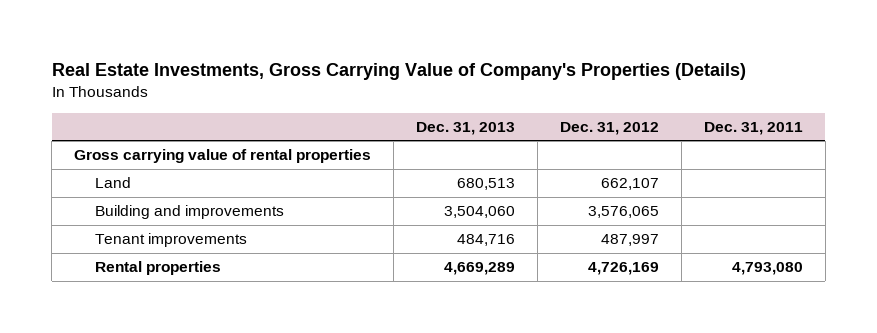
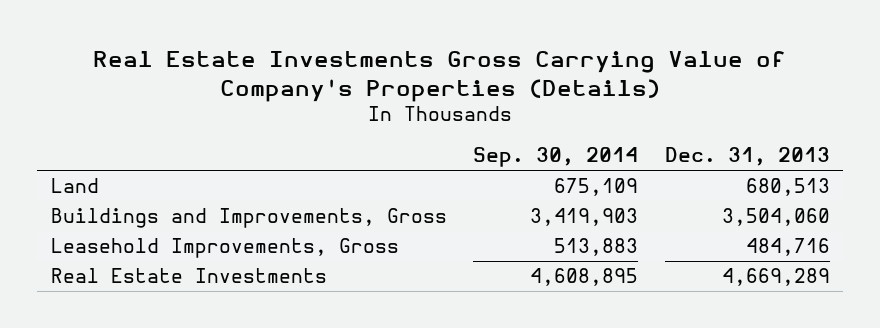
- Real Estate Investments, Gross Carrying Value of Company's Properties (Details)
+ Real Estate Investments Gross Carrying Value of Company's Properties (Details)
- | Dec. 31, 2013 | Dec. 31, 2012 | Dec. 31, 2011
+ | Sep. 30, 2014 | Dec. 31, 2013
- Gross carrying value of rental properties
- Building and improvements | 3,504,060 | 3,576,065 |
- Tenant improvements | 484,716 | 487,997 |
- Rental properties | 4,669,289 | 4,726,169 | 4,793,080
+ Buildings and Improvements, Gross | 3,419,903 | 3,504,060
+ Leasehold Improvements, Gross | 513,883 | 484,716
+ Real Estate Investments | 4,608,895 | 4,669,289

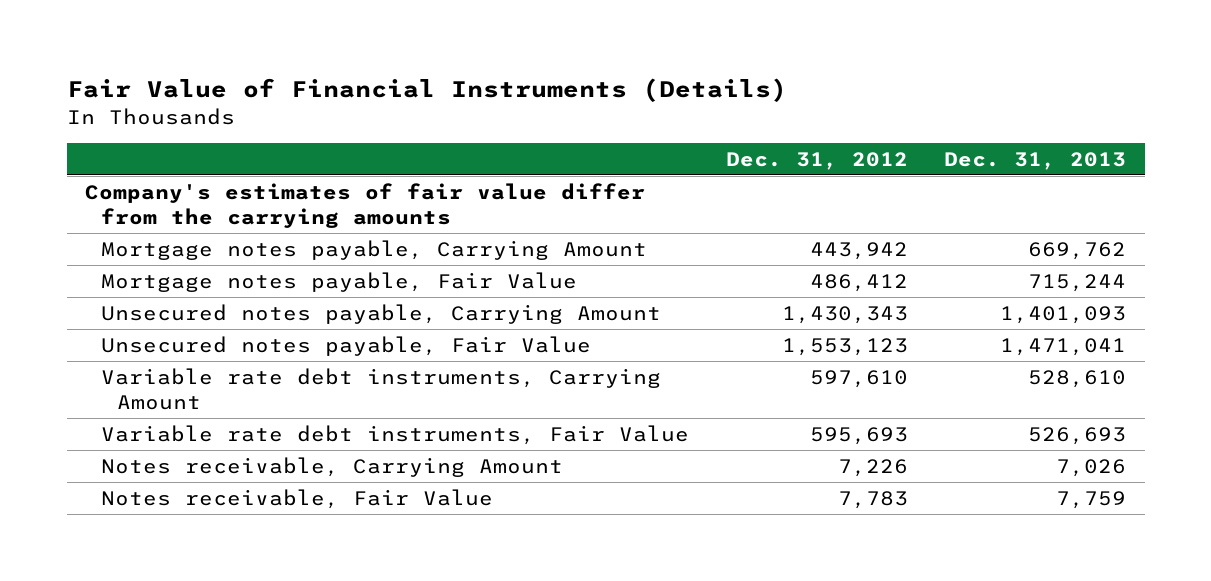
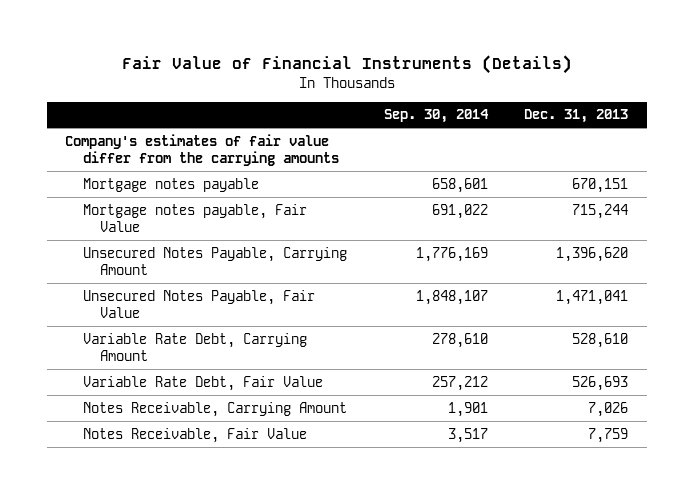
- | Dec. 31, 2012 | Dec. 31, 2013
+ | Sep. 30, 2014 | Dec. 31, 2013
- Mortgage notes payable, Carrying Amount | 443,942 | 669,762
+ Mortgage notes payable | 658,601 | 670,151
- Unsecured notes payable, Carrying Amount | 1,430,343 | 1,401,093
- Unsecured notes payable, Fair Value | 1,553,123 | 1,471,041
- Variable rate debt instruments, Carrying Amount | 597,610 | 528,610
- Variable rate debt instruments, Fair Value | 595,693 | 526,693
- Notes receivable, Carrying Amount | 7,226 | 7,026
- Notes receivable, Fair Value | 7,783 | 7,759
+ Unsecured Notes Payable, Carrying Amount | 1,776,169 | 1,396,620
+ Unsecured Notes Payable, Fair Value | 1,848,107 | 1,471,041
+ Variable Rate Debt, Carrying Amount | 278,610 | 528,610
+ Variable Rate Debt, Fair Value | 257,212 | 526,693
+ Notes Receivable, Carrying Amount | 1,901 | 7,026
+ Notes Receivable, Fair Value | 3,517 | 7,759

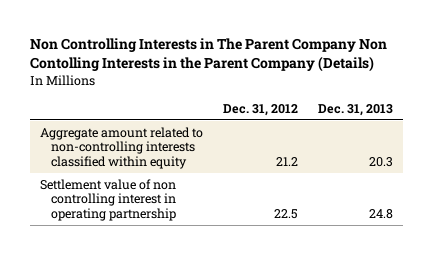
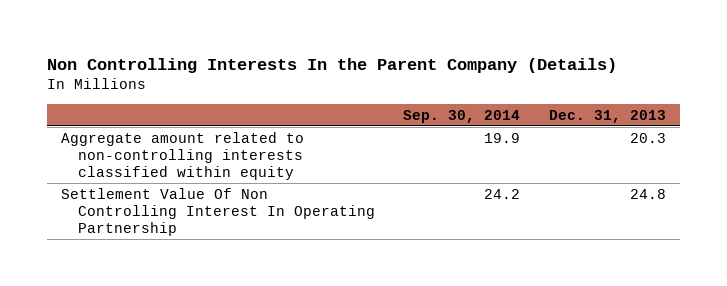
- Non Controlling Interests in The Parent Company Non Contolling Interests in the Parent Company (Details)
+ Non Controlling Interests In the Parent Company (Details)
- | Dec. 31, 2012 | Dec. 31, 2013
+ | Sep. 30, 2014 | Dec. 31, 2013
- Settlement value of non controlling interest in operating partnership | 22.5 | 24.8
+ Settlement Value Of Non Controlling Interest In Operating Partnership | 24.2 | 24.8

